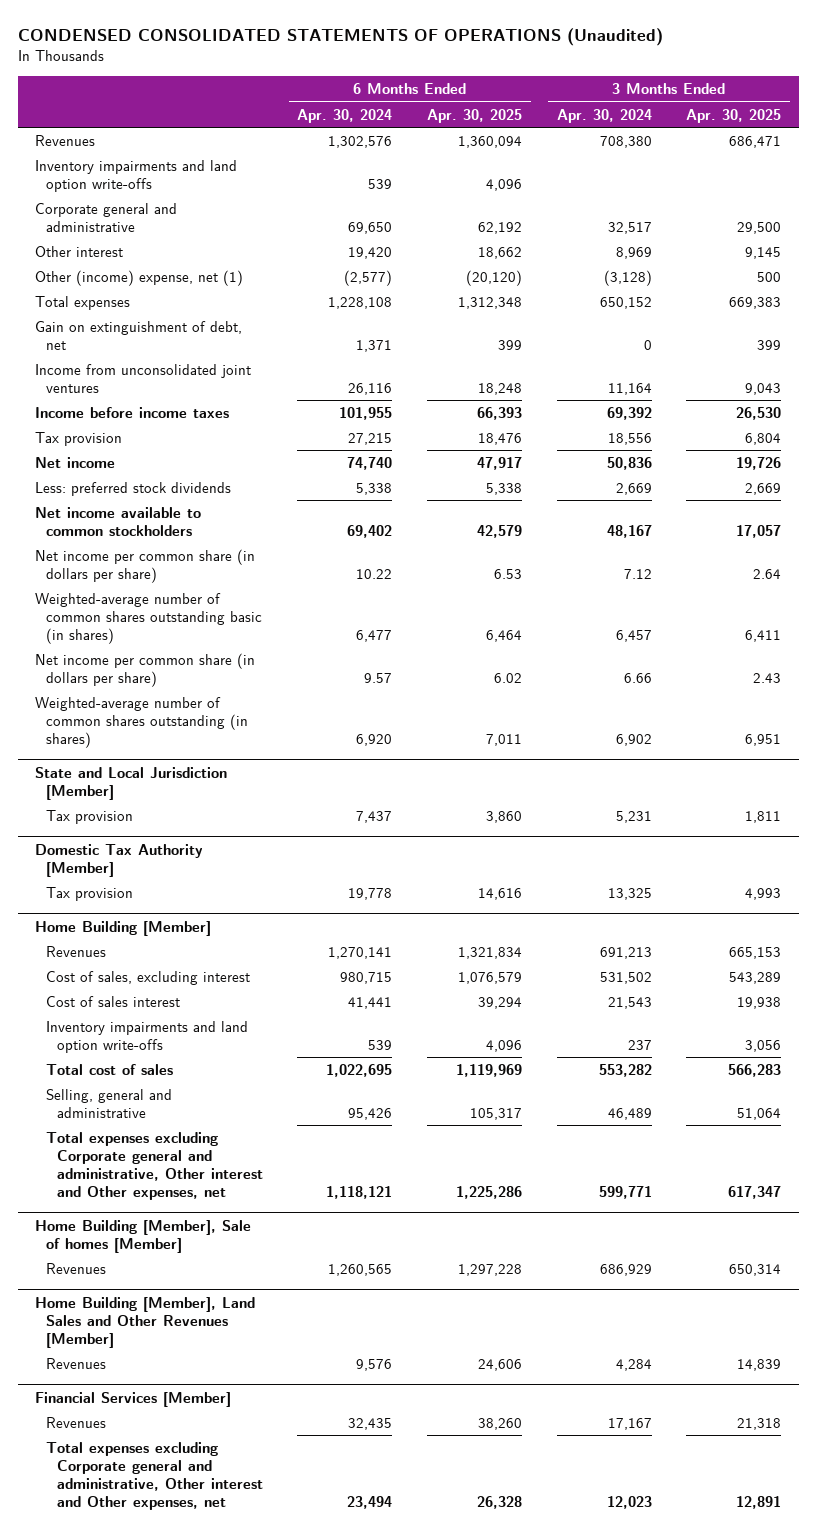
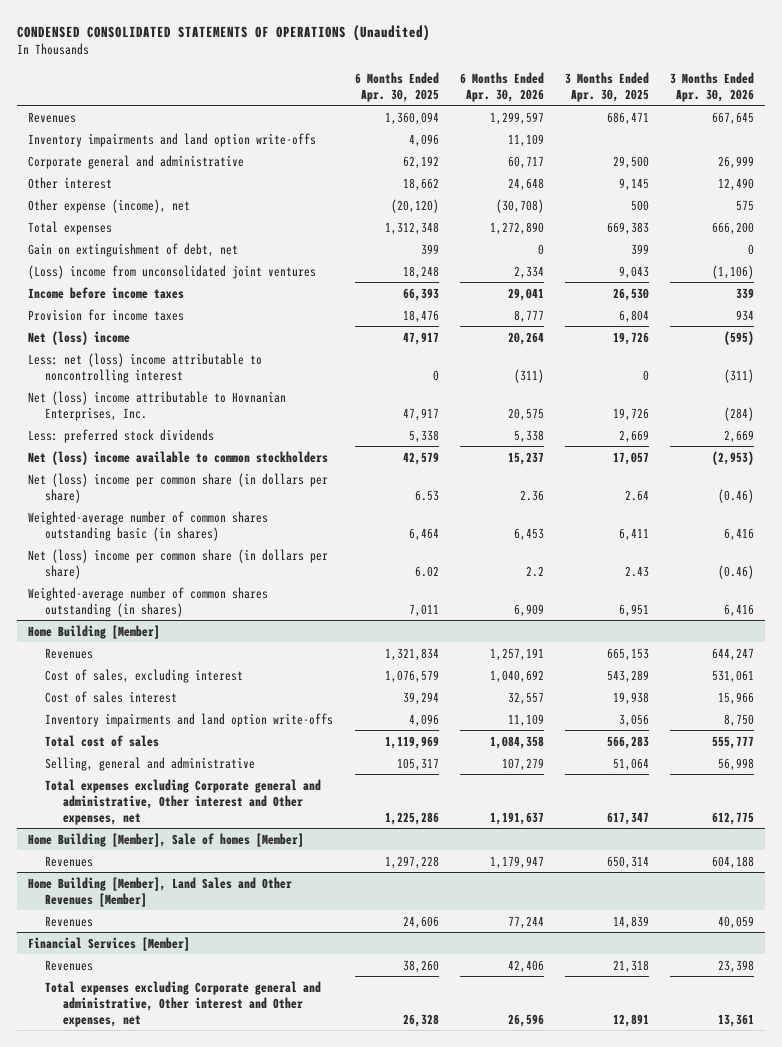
- | 6 Months Ended Apr. 30, 2024 | 6 Months Ended Apr. 30, 2025 | 3 Months Ended Apr. 30, 2024 | 3 Months Ended Apr. 30, 2025
+ | 6 Months Ended Apr. 30, 2025 | 6 Months Ended Apr. 30, 2026 | 3 Months Ended Apr. 30, 2025 | 3 Months Ended Apr. 30, 2026
- Other (income) expense, net (1) | (2,577) | (20,120) | (3,128) | 500
+ Other expense (income), net | (20,120) | (30,708) | 500 | 575
- Income from unconsolidated joint ventures | 26,116 | 18,248 | 11,164 | 9,043
+ (Loss) income from unconsolidated joint ventures | 18,248 | 2,334 | 9,043 | (1,106)
- Tax provision | 27,215 | 18,476 | 18,556 | 6,804
- Net income | 74,740 | 47,917 | 50,836 | 19,726
+ Provision for income taxes | 18,476 | 8,777 | 6,804 | 934
+ Net (loss) income | 47,917 | 20,264 | 19,726 | (595)
+ Less: net (loss) income attributable to noncontrolling interest | 0 | (311) | 0 | (311)
+ Net (loss) income attributable to Hovnanian Enterprises, Inc. | 47,917 | 20,575 | 19,726 | (284)
- Net income available to common stockholders | 69,402 | 42,579 | 48,167 | 17,057
- Net income per common share (in dollars per share) | 10.22 | 6.53 | 7.12 | 2.64
+ Net (loss) income available to common stockholders | 42,579 | 15,237 | 17,057 | (2,953)
+ Net (loss) income per common share (in dollars per share) | 6.53 | 2.36 | 2.64 | (0.46)
- Net income per common share (in dollars per share) | 9.57 | 6.02 | 6.66 | 2.43
+ Net (loss) income per common share (in dollars per share) | 6.02 | 2.2 | 2.43 | (0.46)
- State and Local Jurisdiction [Member]
- Tax provision | 7,437 | 3,860 | 5,231 | 1,811
- Domestic Tax Authority [Member]
- Tax provision | 19,778 | 14,616 | 13,325 | 4,993

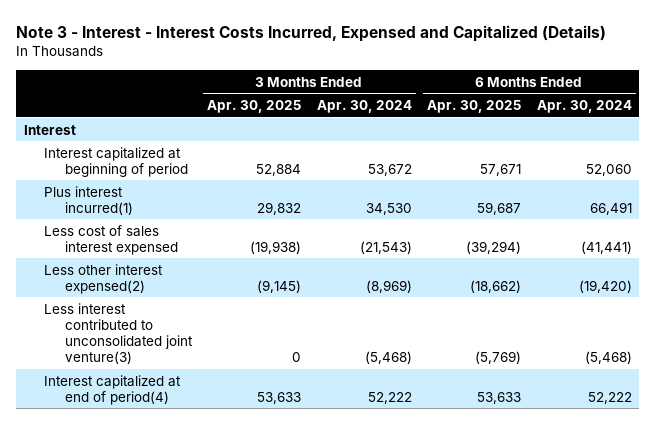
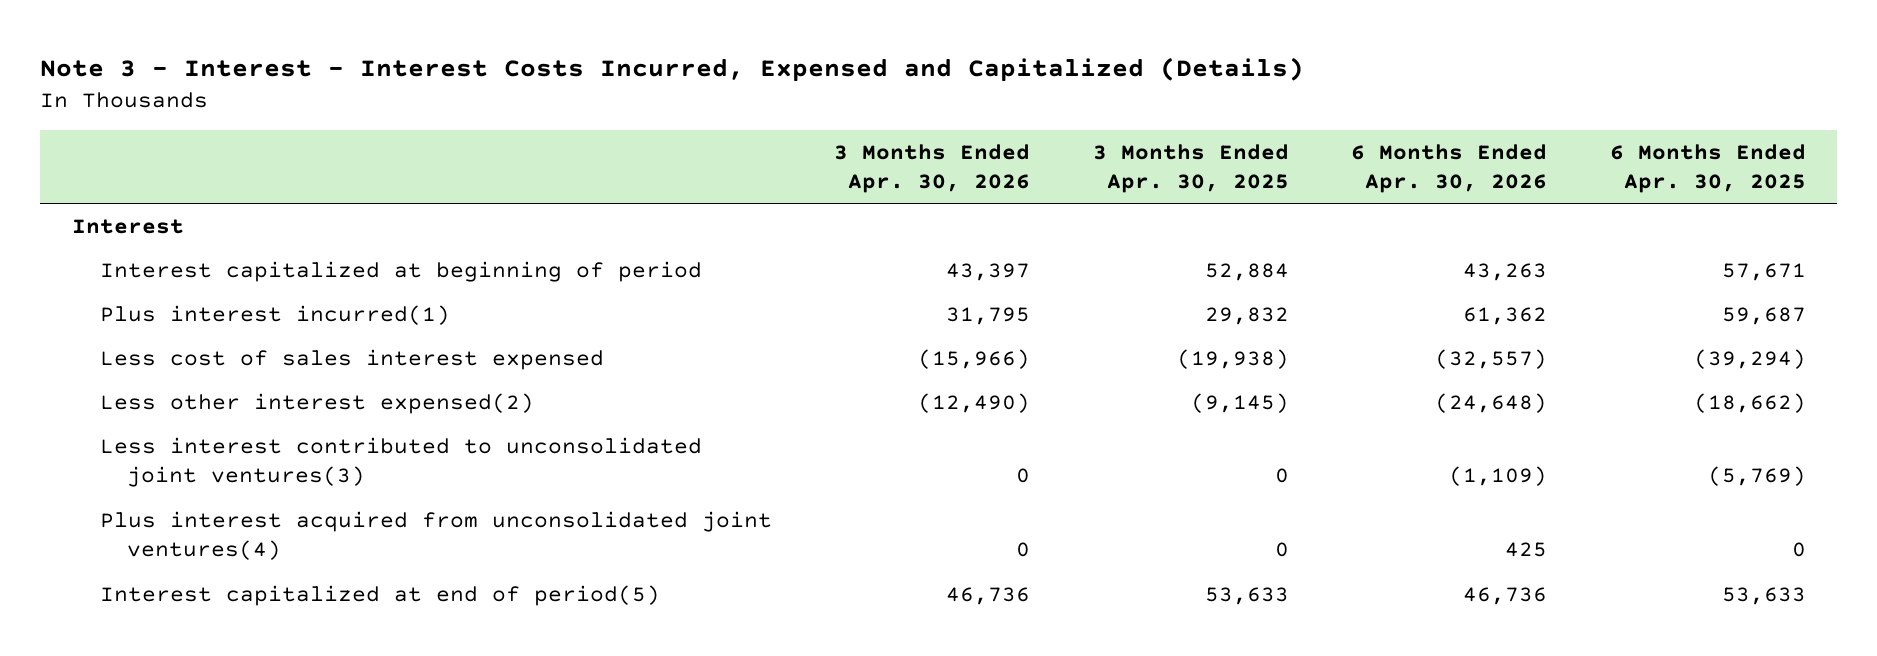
- | 3 Months Ended Apr. 30, 2025 | 3 Months Ended Apr. 30, 2024 | 6 Months Ended Apr. 30, 2025 | 6 Months Ended Apr. 30, 2024
+ | 3 Months Ended Apr. 30, 2026 | 3 Months Ended Apr. 30, 2025 | 6 Months Ended Apr. 30, 2026 | 6 Months Ended Apr. 30, 2025
- Less interest contributed to unconsolidated joint venture(3) | 0 | (5,468) | (5,769) | (5,468)
- Interest capitalized at end of period(4) | 53,633 | 52,222 | 53,633 | 52,222
+ Less interest contributed to unconsolidated joint ventures(3) | 0 | 0 | (1,109) | (5,769)
+ Plus interest acquired from unconsolidated joint ventures(4) | 0 | 0 | 425 | 0
+ Interest capitalized at end of period(5) | 46,736 | 53,633 | 46,736 | 53,633

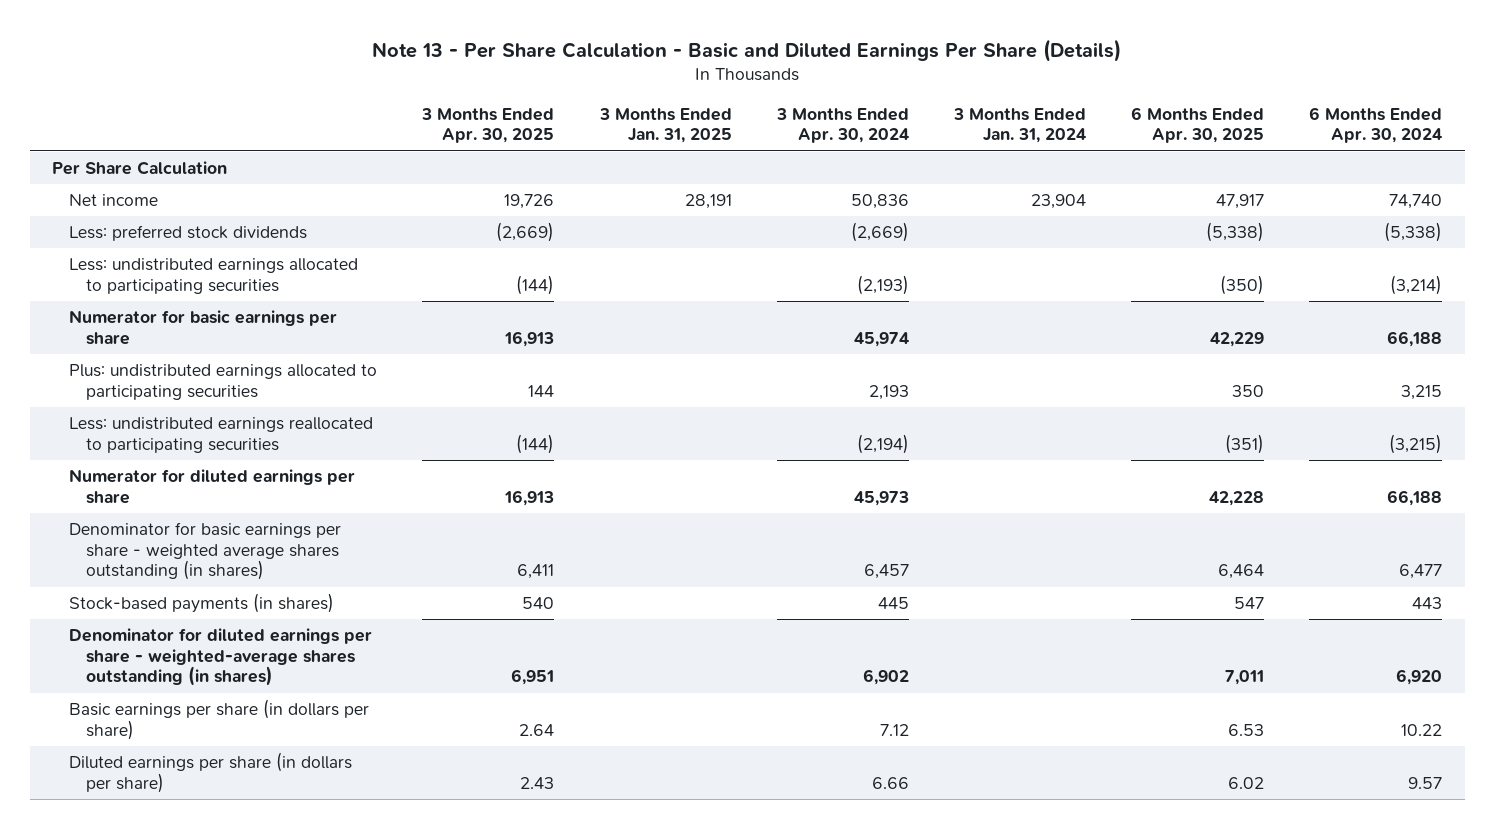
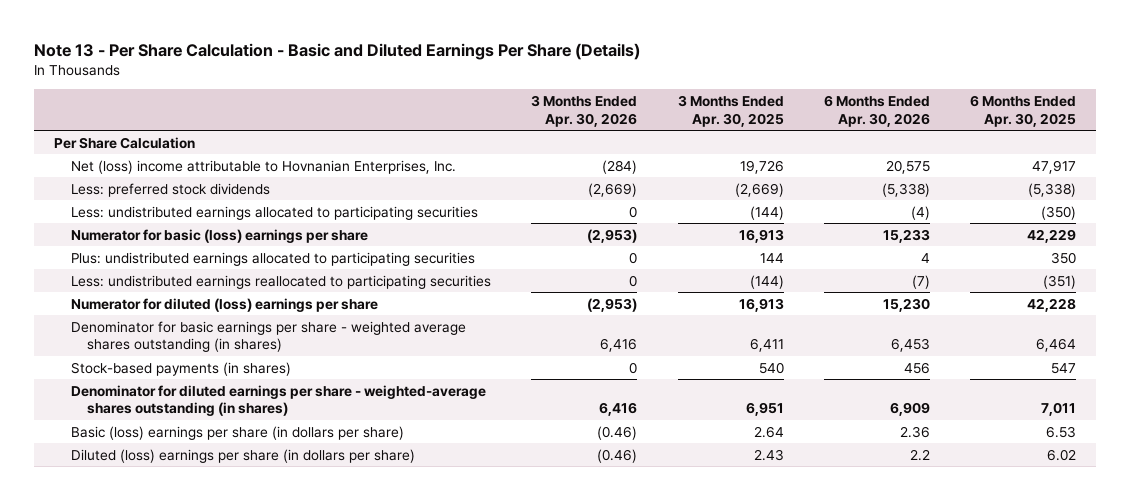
- | 3 Months Ended Apr. 30, 2025 | 3 Months Ended Jan. 31, 2025 | 3 Months Ended Apr. 30, 2024 | 3 Months Ended Jan. 31, 2024 | 6 Months Ended Apr. 30, 2025 | 6 Months Ended Apr. 30, 2024
+ | 3 Months Ended Apr. 30, 2026 | 3 Months Ended Apr. 30, 2025 | 6 Months Ended Apr. 30, 2026 | 6 Months Ended Apr. 30, 2025
- Net income | 19,726 | 28,191 | 50,836 | 23,904 | 47,917 | 74,740
+ Net (loss) income attributable to Hovnanian Enterprises, Inc. | (284) | 19,726 | 20,575 | 47,917
- Numerator for basic earnings per share | 16,913 | | 45,974 | | 42,229 | 66,188
+ Numerator for basic (loss) earnings per share | (2,953) | 16,913 | 15,233 | 42,229
- Numerator for diluted earnings per share | 16,913 | | 45,973 | | 42,228 | 66,188
+ Numerator for diluted (loss) earnings per share | (2,953) | 16,913 | 15,230 | 42,228
- Basic earnings per share (in dollars per share) | 2.64 | | 7.12 | | 6.53 | 10.22
- Diluted earnings per share (in dollars per share) | 2.43 | | 6.66 | | 6.02 | 9.57
+ Basic (loss) earnings per share (in dollars per share) | (0.46) | 2.64 | 2.36 | 6.53
+ Diluted (loss) earnings per share (in dollars per share) | (0.46) | 2.43 | 2.2 | 6.02

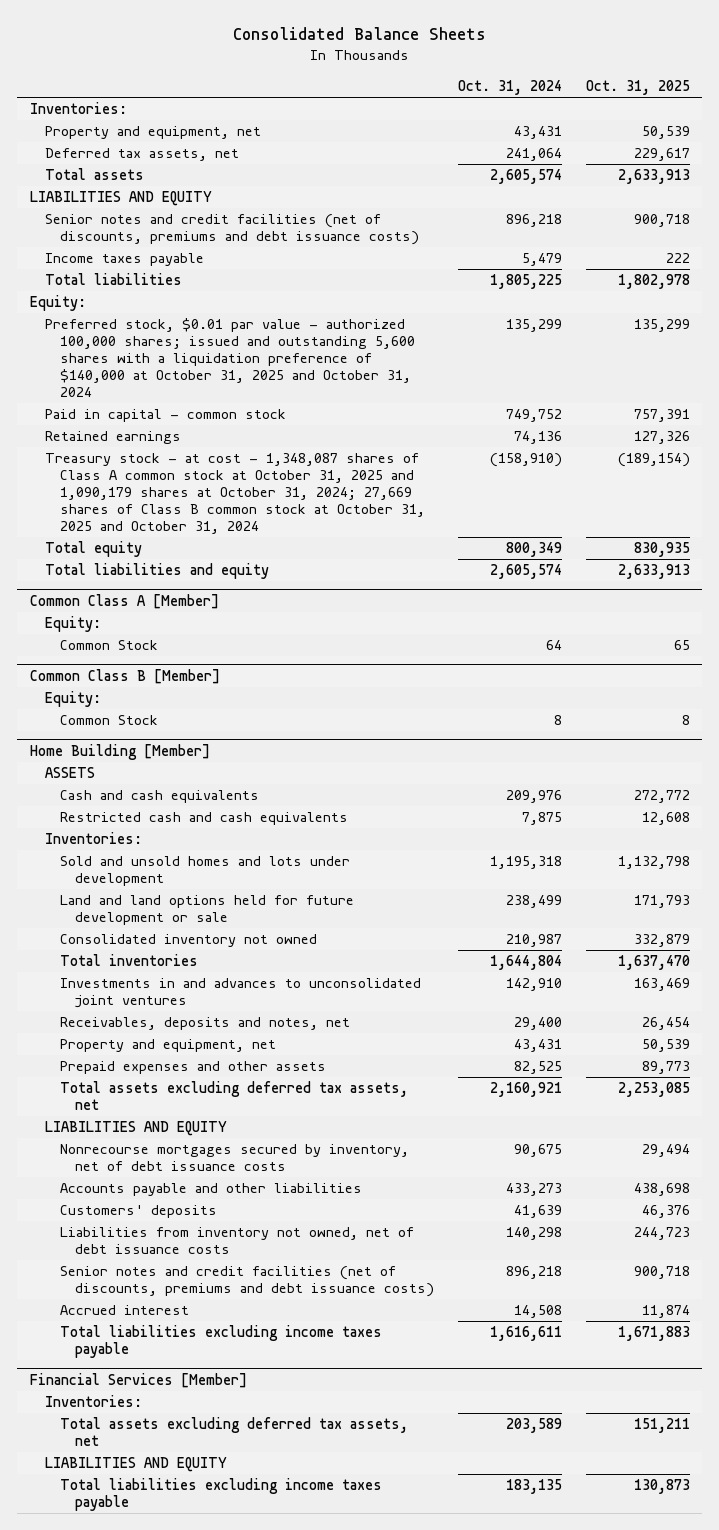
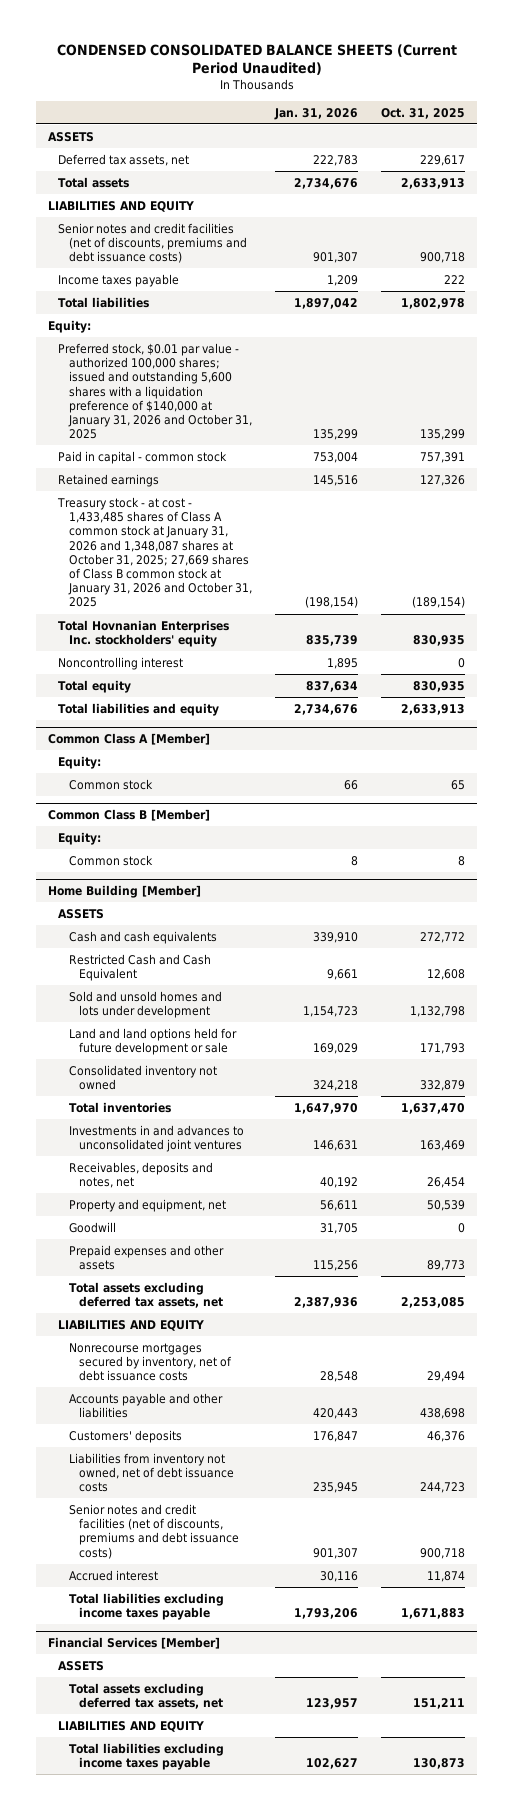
- Consolidated Balance Sheets
+ CONDENSED CONSOLIDATED BALANCE SHEETS (Current Period Unaudited)
- | Oct. 31, 2024 | Oct. 31, 2025
+ | Jan. 31, 2026 | Oct. 31, 2025
- Inventories:
- Property and equipment, net | 43,431 | 50,539
+ ASSETS
- Preferred stock, $0.01 par value - authorized 100,000 shares; issued and outstanding 5,600 shares with a liquidation preference of $140,000 at October 31, 2025 and October 31, 2024 | 135,299 | 135,299
+ Preferred stock, $0.01 par value - authorized 100,000 shares; issued and outstanding 5,600 shares with a liquidation preference of $140,000 at January 31, 2026 and October 31, 2025 | 135,299 | 135,299
- Treasury stock - at cost - 1,348,087 shares of Class A common stock at October 31, 2025 and 1,090,179 shares at October 31, 2024; 27,669 shares of Class B common stock at October 31, 2025 and October 31, 2024 | (158,910) | (189,154)
+ Treasury stock - at cost - 1,433,485 shares of Class A common stock at January 31, 2026 and 1,348,087 shares at October 31, 2025; 27,669 shares of Class B common stock at January 31, 2026 and October 31, 2025 | (198,154) | (189,154)
+ Total Hovnanian Enterprises Inc. stockholders' equity | 835,739 | 830,935
+ Noncontrolling interest | 1,895 | 0
@ Common Class A [Member]
- Common Stock | 64 | 65
+ Common stock | 66 | 65
@ Common Class B [Member]
- Common Stock | 8 | 8
+ Common stock | 8 | 8
@ Home Building [Member]
- Restricted cash and cash equivalents | 7,875 | 12,608
- Inventories:
+ Restricted Cash and Cash Equivalent | 9,661 | 12,608
+ Goodwill | 31,705 | 0
@ Financial Services [Member]
- Inventories:
+ ASSETS

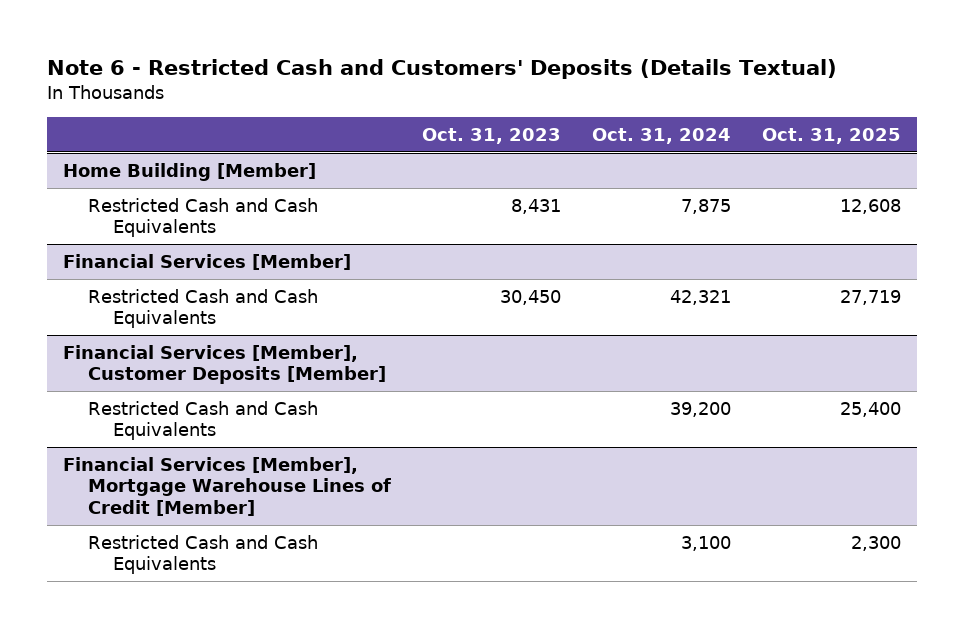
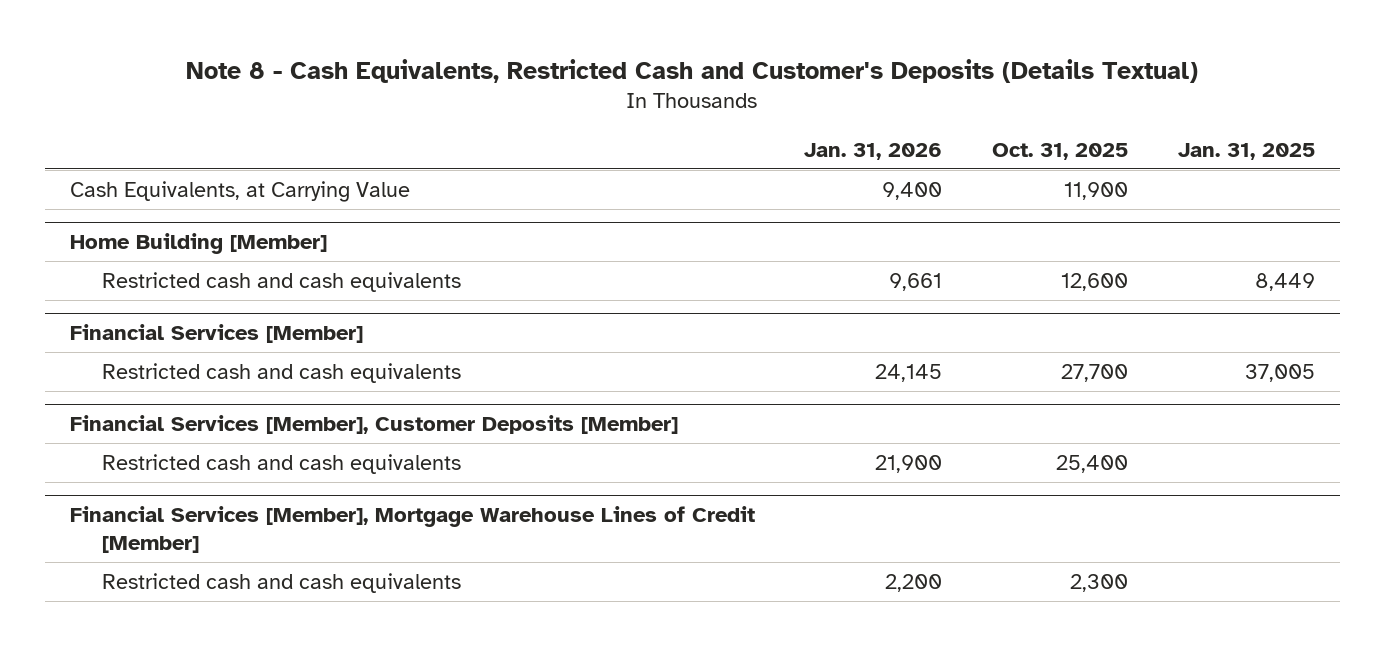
- Note 6 - Restricted Cash and Customers' Deposits (Details Textual)
+ Note 8 - Cash Equivalents, Restricted Cash and Customer's Deposits (Details Textual)
- | Oct. 31, 2023 | Oct. 31, 2024 | Oct. 31, 2025
+ | Jan. 31, 2026 | Oct. 31, 2025 | Jan. 31, 2025
+ Cash Equivalents, at Carrying Value | 9,400 | 11,900 |
@ Home Building [Member]
- Restricted Cash and Cash Equivalents | 8,431 | 7,875 | 12,608
+ Restricted cash and cash equivalents | 9,661 | 12,600 | 8,449
@ Financial Services [Member]
- Restricted Cash and Cash Equivalents | 30,450 | 42,321 | 27,719
+ Restricted cash and cash equivalents | 24,145 | 27,700 | 37,005
@ Financial Services [Member], Customer Deposits [Member]
- Restricted Cash and Cash Equivalents | | 39,200 | 25,400
+ Restricted cash and cash equivalents | 21,900 | 25,400 |
@ Financial Services [Member], Mortgage Warehouse Lines of Credit [Member]
- Restricted Cash and Cash Equivalents | | 3,100 | 2,300
+ Restricted cash and cash equivalents | 2,200 | 2,300 |

